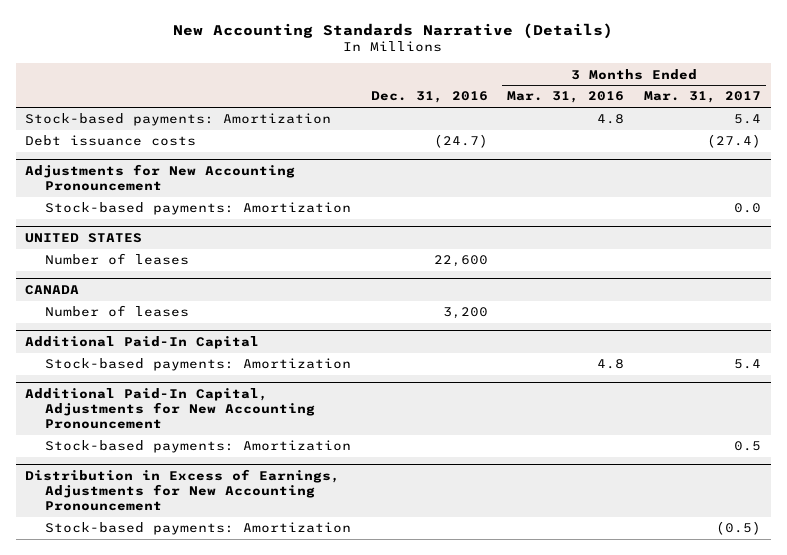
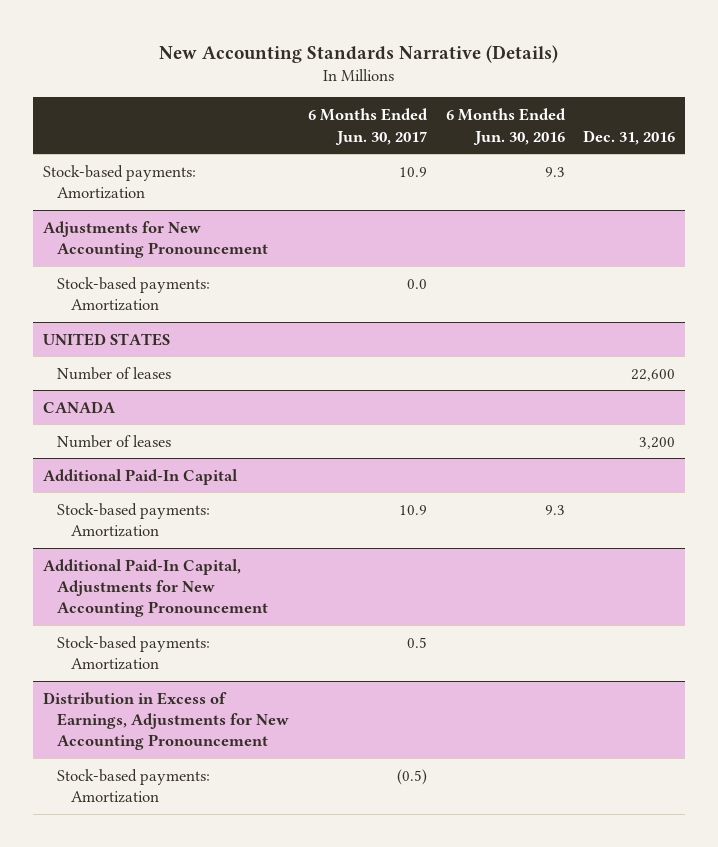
- | Dec. 31, 2016 | 3 Months Ended Mar. 31, 2016 | 3 Months Ended Mar. 31, 2017
+ | 6 Months Ended Jun. 30, 2017 | 6 Months Ended Jun. 30, 2016 | Dec. 31, 2016
- Debt issuance costs | (24.7) | | (27.4)

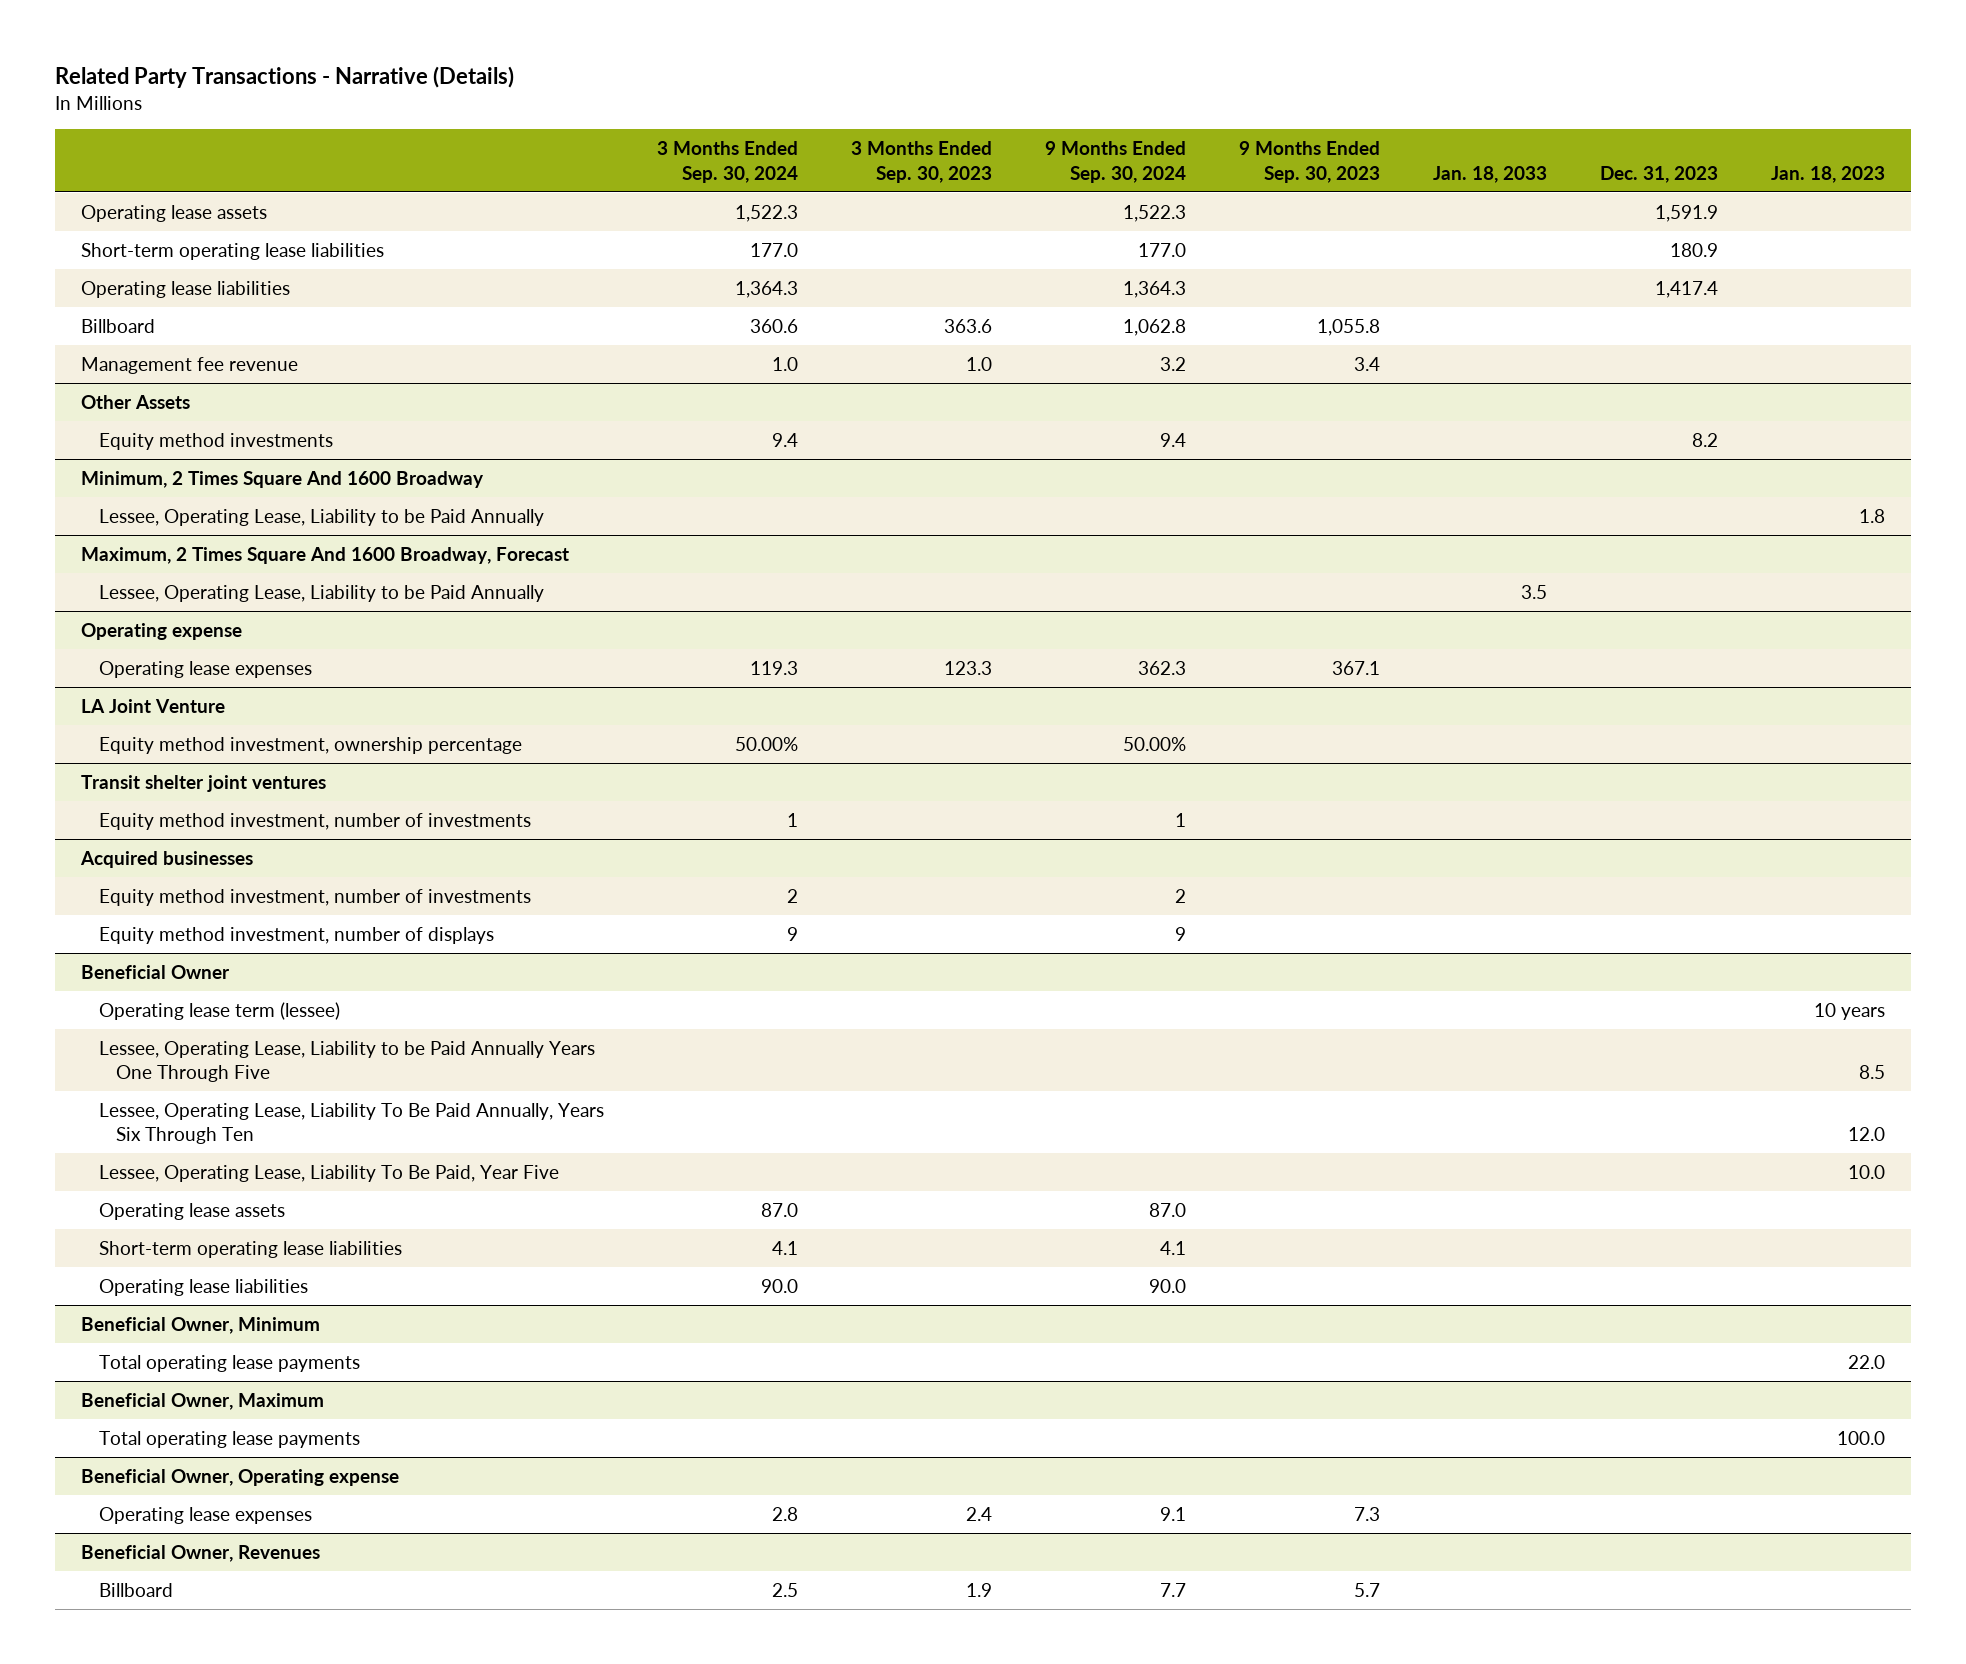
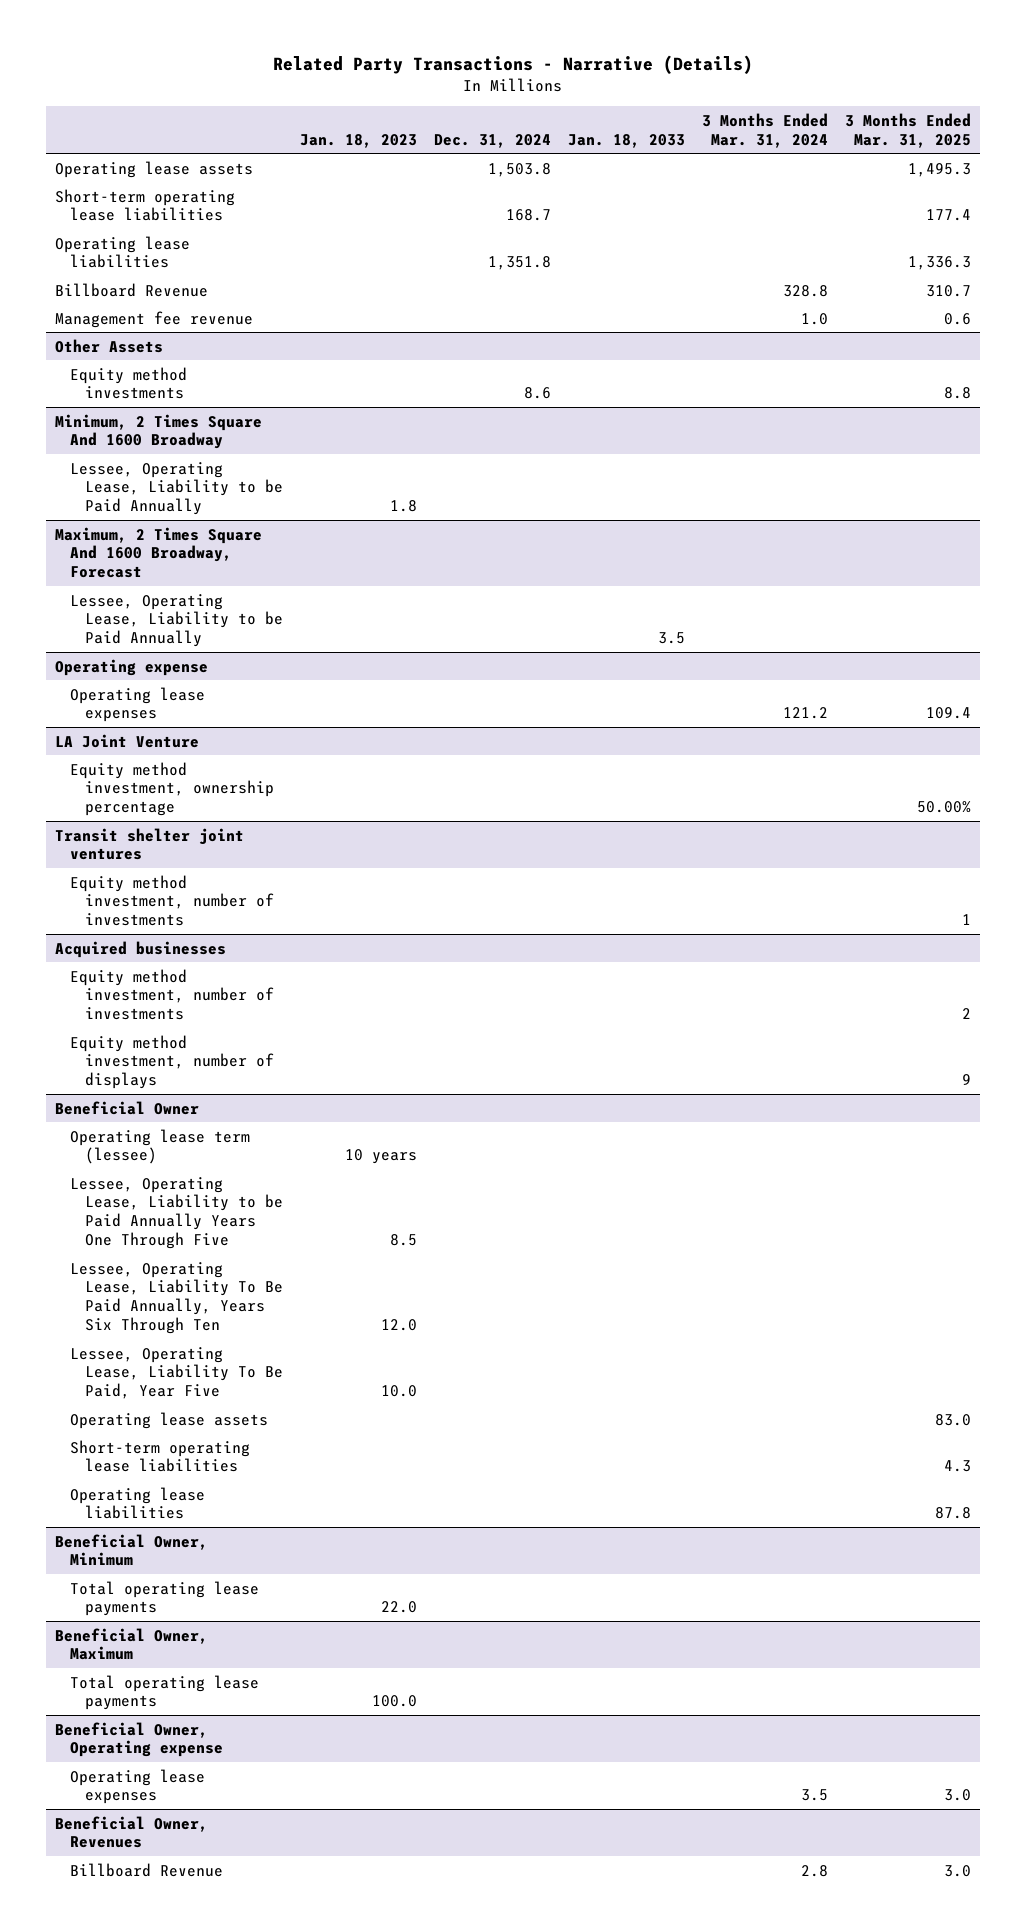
- | 3 Months Ended Sep. 30, 2024 | 3 Months Ended Sep. 30, 2023 | 9 Months Ended Sep. 30, 2024 | 9 Months Ended Sep. 30, 2023 | Jan. 18, 2033 | Dec. 31, 2023 | Jan. 18, 2023
+ | Jan. 18, 2023 | Dec. 31, 2024 | Jan. 18, 2033 | 3 Months Ended Mar. 31, 2024 | 3 Months Ended Mar. 31, 2025
- Billboard | 360.6 | 363.6 | 1,062.8 | 1,055.8 | | |
+ Billboard Revenue | | | | 328.8 | 310.7
@ Beneficial Owner, Revenues
- Billboard | 2.5 | 1.9 | 7.7 | 5.7 | | |
+ Billboard Revenue | | | | 2.8 | 3.0

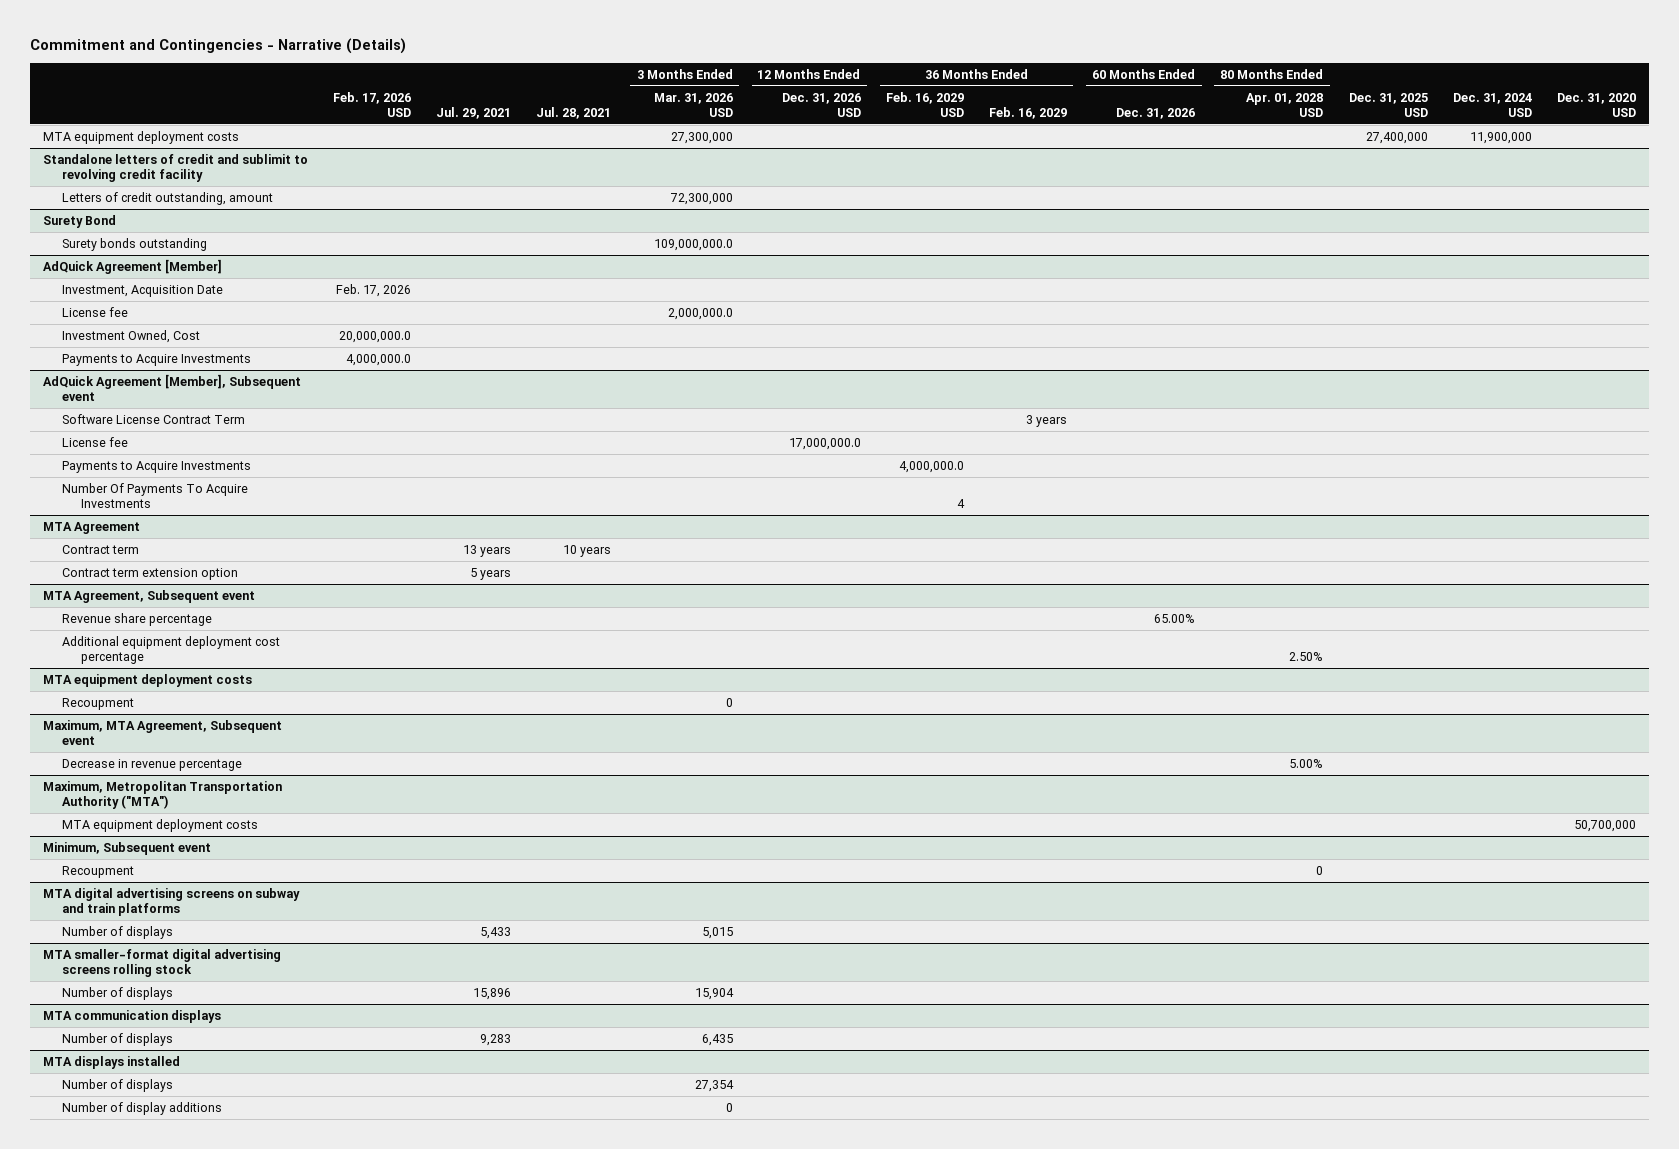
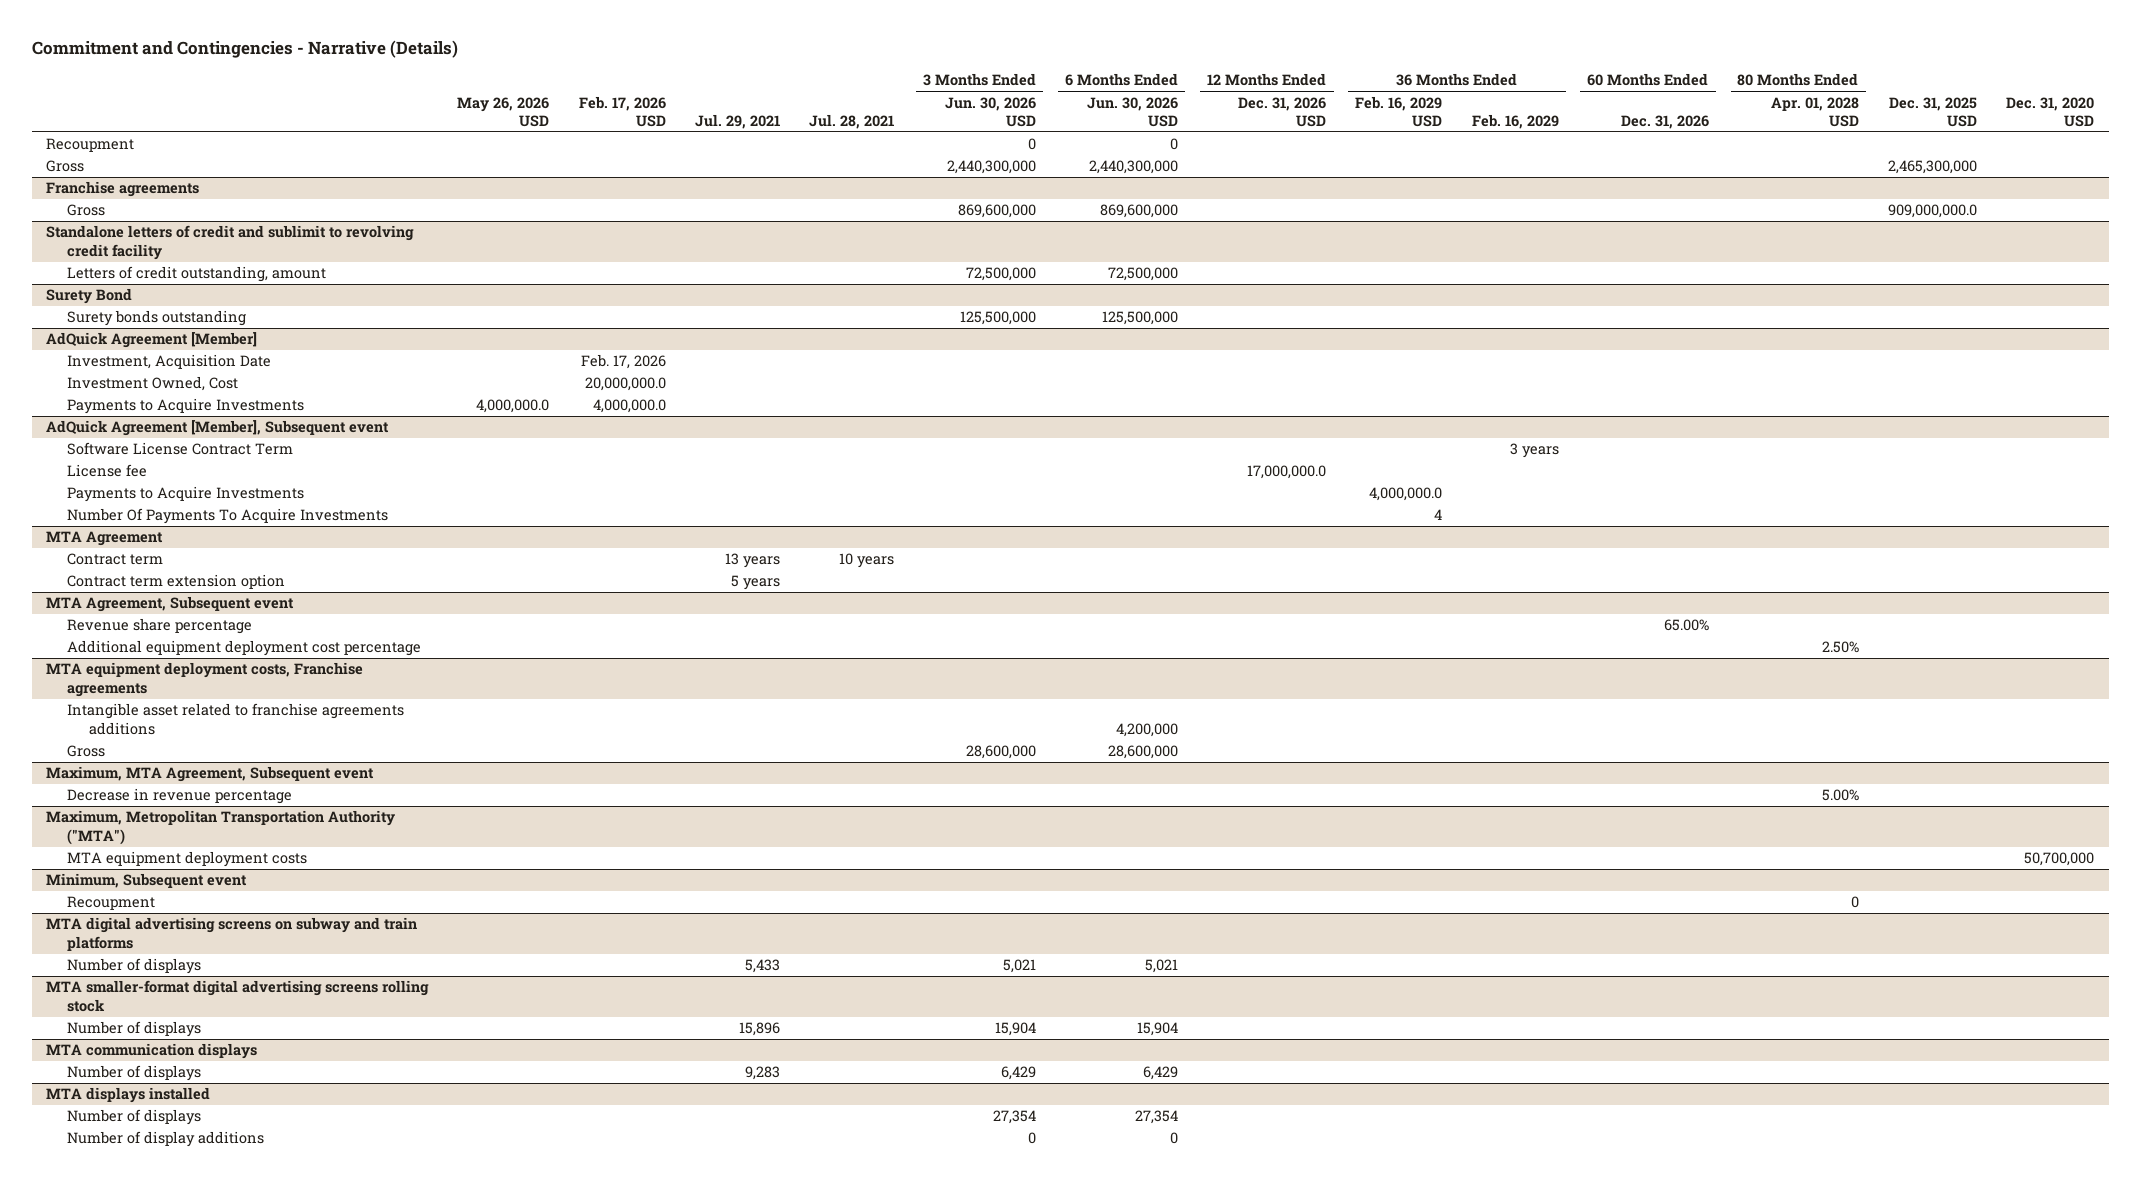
- | Feb. 17, 2026 USD | Jul. 29, 2021 | Jul. 28, 2021 | 3 Months Ended Mar. 31, 2026 USD | 12 Months Ended Dec. 31, 2026 USD | 36 Months Ended Feb. 16, 2029 USD | 36 Months Ended Feb. 16, 2029 | 60 Months Ended Dec. 31, 2026 | 80 Months Ended Apr. 01, 2028 USD | Dec. 31, 2025 USD | Dec. 31, 2024 USD | Dec. 31, 2020 USD
+ | May 26, 2026 USD | Feb. 17, 2026 USD | Jul. 29, 2021 | Jul. 28, 2021 | 3 Months Ended Jun. 30, 2026 USD | 6 Months Ended Jun. 30, 2026 USD | 12 Months Ended Dec. 31, 2026 USD | 36 Months Ended Feb. 16, 2029 USD | 36 Months Ended Feb. 16, 2029 | 60 Months Ended Dec. 31, 2026 | 80 Months Ended Apr. 01, 2028 USD | Dec. 31, 2025 USD | Dec. 31, 2020 USD
- MTA equipment deployment costs | | | | 27,300,000 | | | | | | 27,400,000 | 11,900,000 |
+ Recoupment | | | | | 0 | 0 | | | | | | |
+ Gross | | | | | 2,440,300,000 | 2,440,300,000 | | | | | | 2,465,300,000 |
+ Franchise agreements
+ Gross | | | | | 869,600,000 | 869,600,000 | | | | | | 909,000,000.0 |
@ AdQuick Agreement [Member]
- License fee | | | | 2,000,000.0 | | | | | | | |
- MTA equipment deployment costs
- Recoupment | | | | 0 | | | | | | | |
+ MTA equipment deployment costs, Franchise agreements
+ Intangible asset related to franchise agreements additions | | | | | | 4,200,000 | | | | | | |
+ Gross | | | | | 28,600,000 | 28,600,000 | | | | | | |

